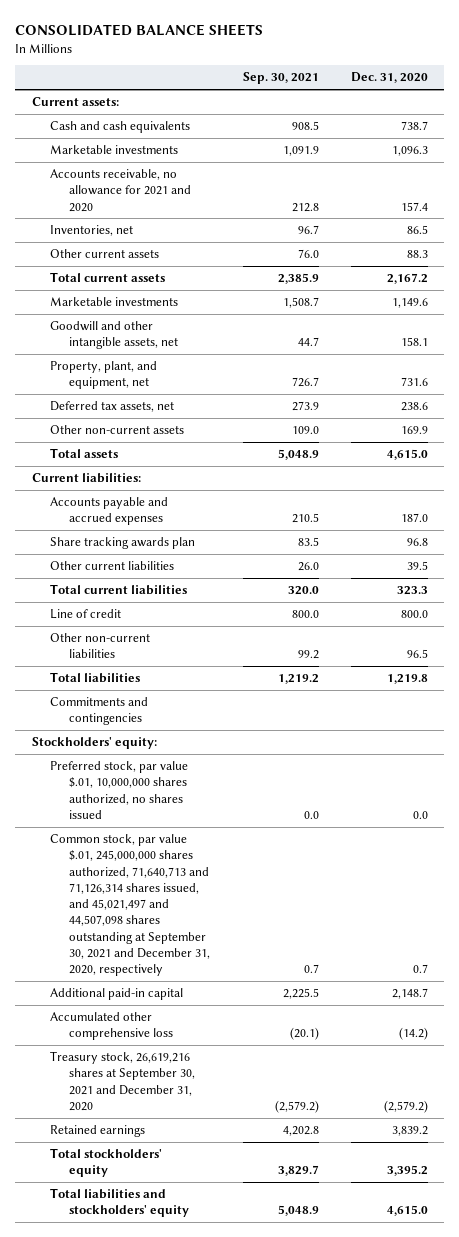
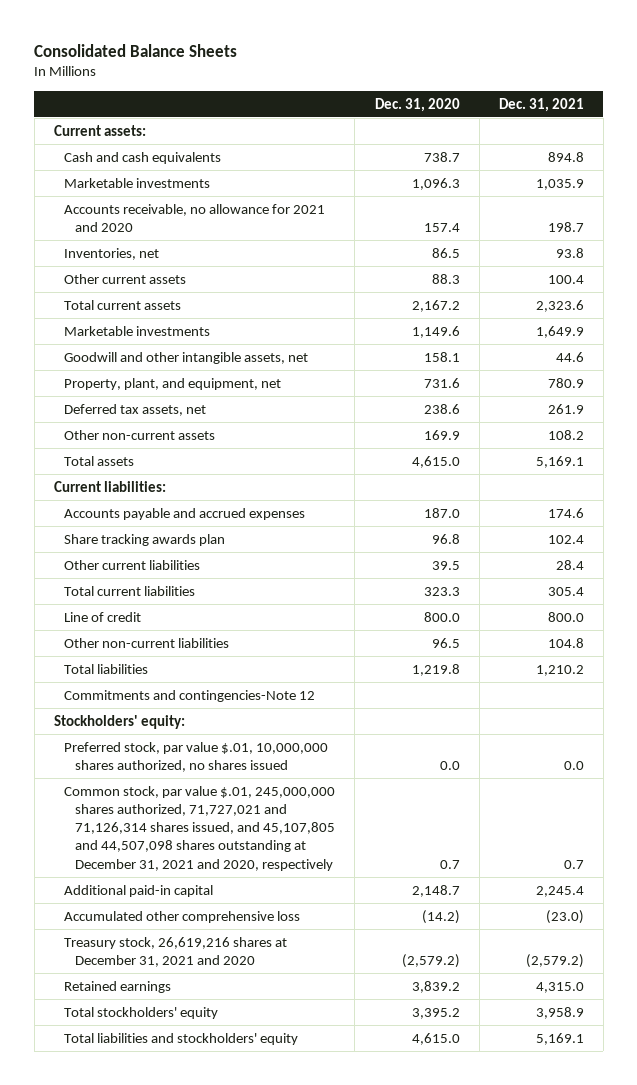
- CONSOLIDATED BALANCE SHEETS
+ Consolidated Balance Sheets
- | Sep. 30, 2021 | Dec. 31, 2020
+ | Dec. 31, 2020 | Dec. 31, 2021
- Commitments and contingencies
+ Commitments and contingencies-Note 12
- Common stock, par value $.01, 245,000,000 shares authorized, 71,640,713 and 71,126,314 shares issued, and 45,021,497 and 44,507,098 shares outstanding at September 30, 2021 and December 31, 2020, respectively | 0.7 | 0.7
+ Common stock, par value $.01, 245,000,000 shares authorized, 71,727,021 and 71,126,314 shares issued, and 45,107,805 and 44,507,098 shares outstanding at December 31, 2021 and 2020, respectively | 0.7 | 0.7
- Treasury stock, 26,619,216 shares at September 30, 2021 and December 31, 2020 | (2,579.2) | (2,579.2)
+ Treasury stock, 26,619,216 shares at December 31, 2021 and 2020 | (2,579.2) | (2,579.2)

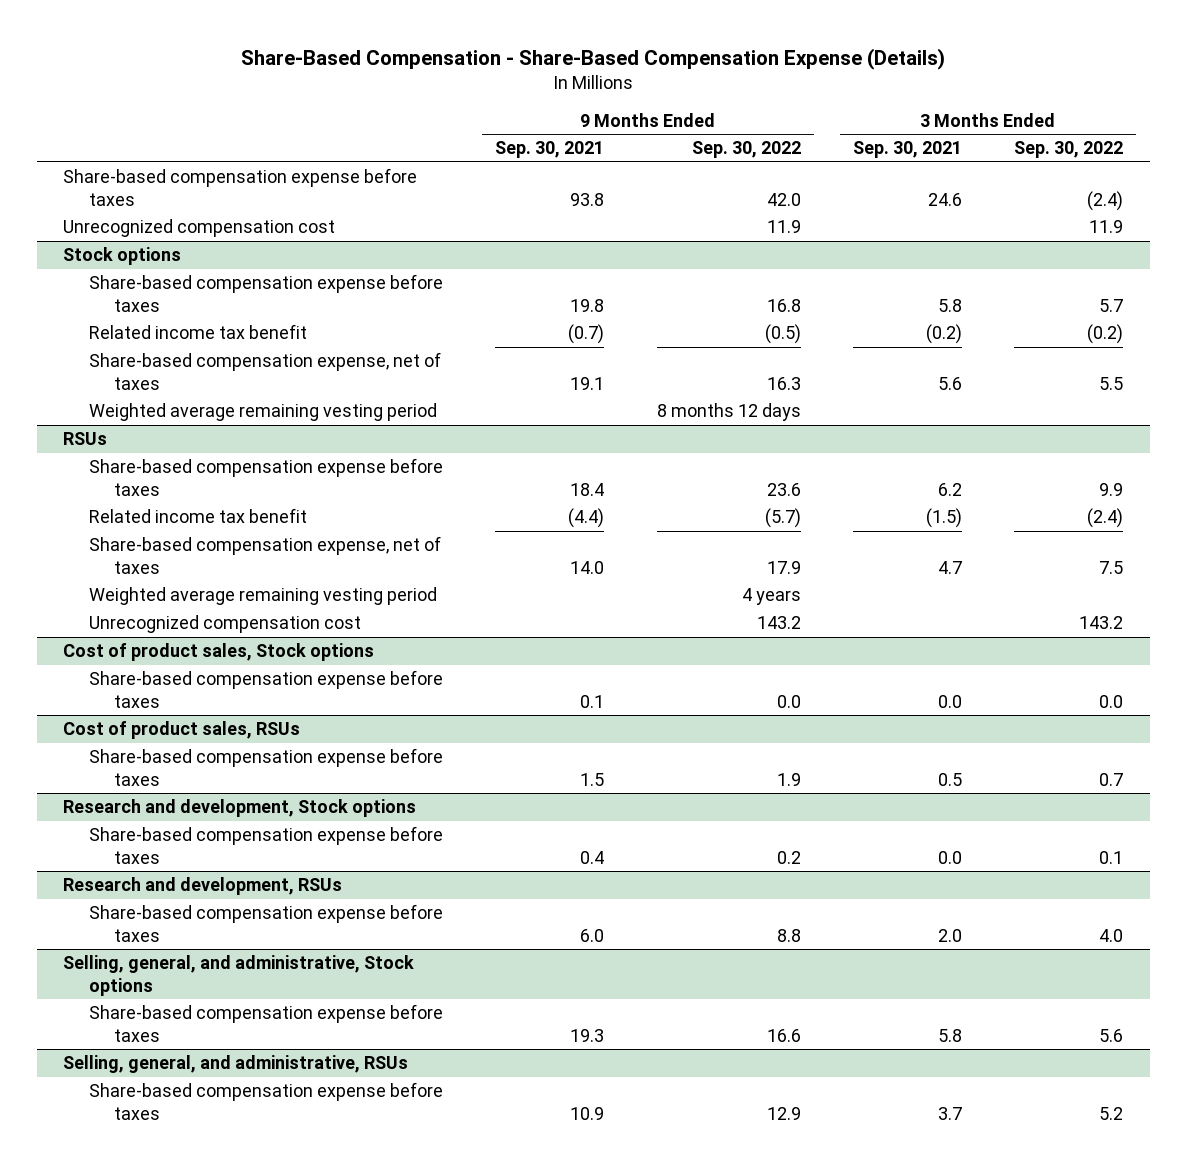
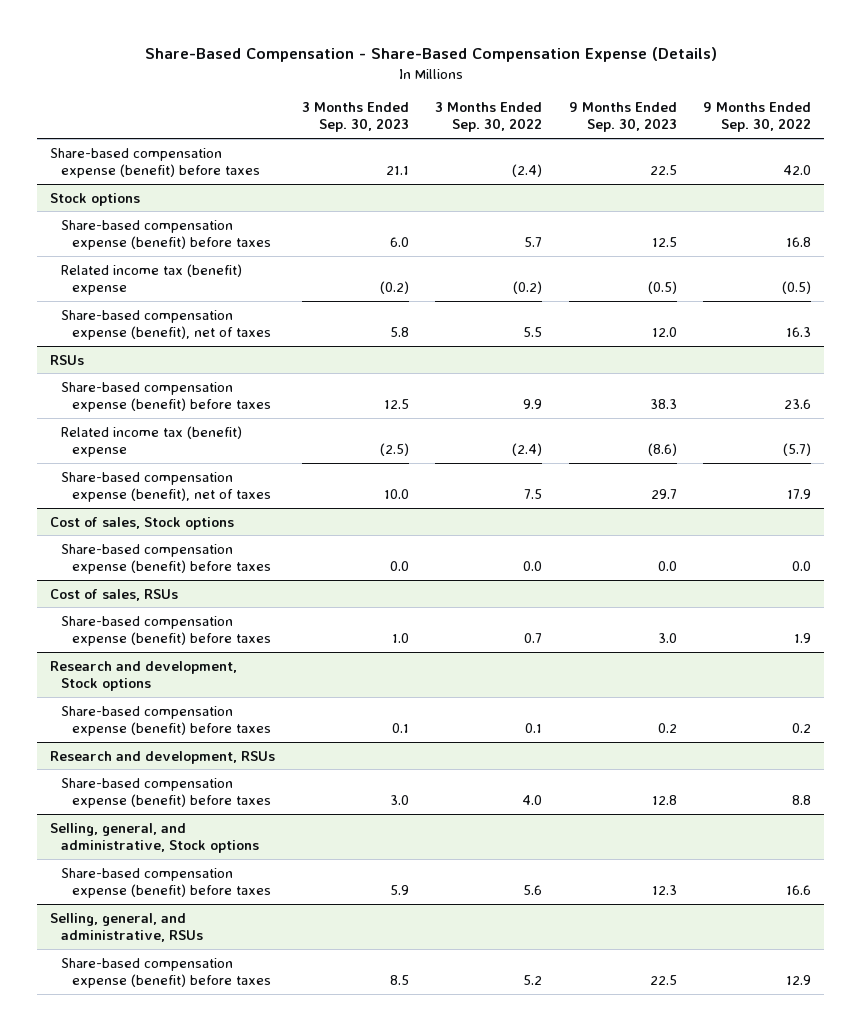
- | 9 Months Ended Sep. 30, 2021 | 9 Months Ended Sep. 30, 2022 | 3 Months Ended Sep. 30, 2021 | 3 Months Ended Sep. 30, 2022
+ | 3 Months Ended Sep. 30, 2023 | 3 Months Ended Sep. 30, 2022 | 9 Months Ended Sep. 30, 2023 | 9 Months Ended Sep. 30, 2022
- Share-based compensation expense before taxes | 93.8 | 42.0 | 24.6 | (2.4)
- Unrecognized compensation cost | | 11.9 | | 11.9
+ Share-based compensation expense (benefit) before taxes | 21.1 | (2.4) | 22.5 | 42.0
@ Stock options
- Share-based compensation expense before taxes | 19.8 | 16.8 | 5.8 | 5.7
- Related income tax benefit | (0.7) | (0.5) | (0.2) | (0.2)
- Share-based compensation expense, net of taxes | 19.1 | 16.3 | 5.6 | 5.5
- Weighted average remaining vesting period | | 8 months 12 days | |
+ Share-based compensation expense (benefit) before taxes | 6.0 | 5.7 | 12.5 | 16.8
+ Related income tax (benefit) expense | (0.2) | (0.2) | (0.5) | (0.5)
+ Share-based compensation expense (benefit), net of taxes | 5.8 | 5.5 | 12.0 | 16.3
@ RSUs
- Share-based compensation expense before taxes | 18.4 | 23.6 | 6.2 | 9.9
- Related income tax benefit | (4.4) | (5.7) | (1.5) | (2.4)
- Share-based compensation expense, net of taxes | 14.0 | 17.9 | 4.7 | 7.5
- Weighted average remaining vesting period | | 4 years | |
- Unrecognized compensation cost | | 143.2 | | 143.2
- Cost of product sales, Stock options
- Share-based compensation expense before taxes | 0.1 | 0.0 | 0.0 | 0.0
- Cost of product sales, RSUs
- Share-based compensation expense before taxes | 1.5 | 1.9 | 0.5 | 0.7
@ RSUs
+ Share-based compensation expense (benefit) before taxes | 12.5 | 9.9 | 38.3 | 23.6
+ Related income tax (benefit) expense | (2.5) | (2.4) | (8.6) | (5.7)
+ Share-based compensation expense (benefit), net of taxes | 10.0 | 7.5 | 29.7 | 17.9
+ Cost of sales, Stock options
+ Share-based compensation expense (benefit) before taxes | 0.0 | 0.0 | 0.0 | 0.0
+ Cost of sales, RSUs
+ Share-based compensation expense (benefit) before taxes | 1.0 | 0.7 | 3.0 | 1.9
@ Research and development, Stock options
- Share-based compensation expense before taxes | 0.4 | 0.2 | 0.0 | 0.1
+ Share-based compensation expense (benefit) before taxes | 0.1 | 0.1 | 0.2 | 0.2
@ Research and development, RSUs
- Share-based compensation expense before taxes | 6.0 | 8.8 | 2.0 | 4.0
+ Share-based compensation expense (benefit) before taxes | 3.0 | 4.0 | 12.8 | 8.8
@ Selling, general, and administrative, Stock options
- Share-based compensation expense before taxes | 19.3 | 16.6 | 5.8 | 5.6
+ Share-based compensation expense (benefit) before taxes | 5.9 | 5.6 | 12.3 | 16.6
@ Selling, general, and administrative, RSUs
- Share-based compensation expense before taxes | 10.9 | 12.9 | 3.7 | 5.2
+ Share-based compensation expense (benefit) before taxes | 8.5 | 5.2 | 22.5 | 12.9

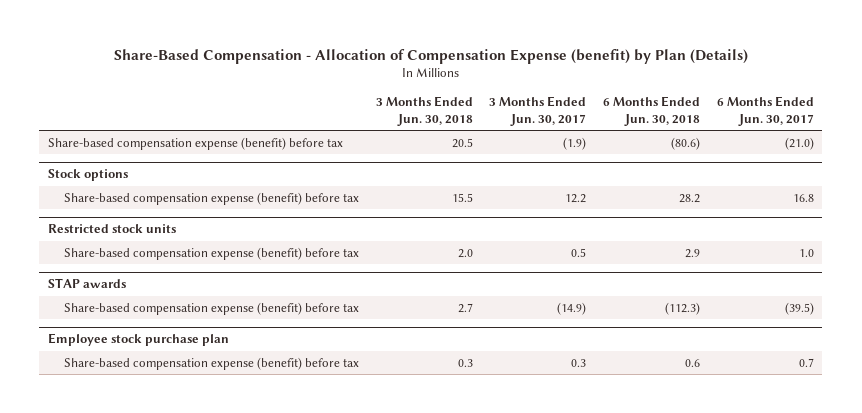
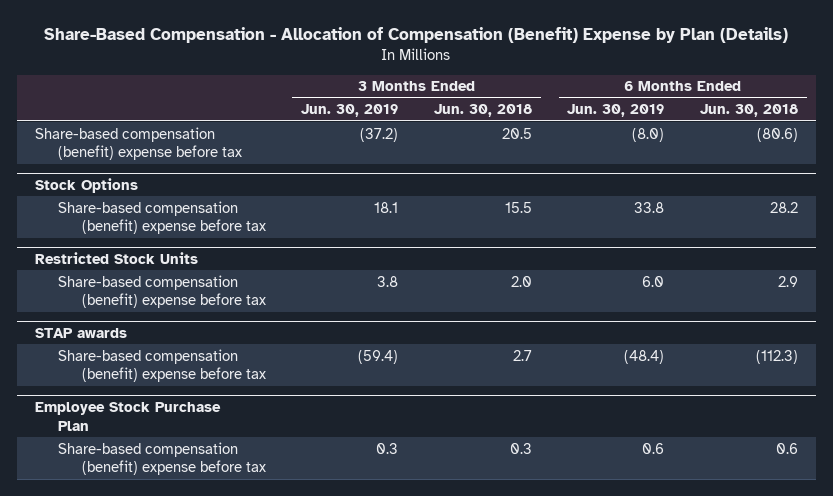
- Share-Based Compensation - Allocation of Compensation Expense (benefit) by Plan (Details)
+ Share-Based Compensation - Allocation of Compensation (Benefit) Expense by Plan (Details)
- | 3 Months Ended Jun. 30, 2018 | 3 Months Ended Jun. 30, 2017 | 6 Months Ended Jun. 30, 2018 | 6 Months Ended Jun. 30, 2017
+ | 3 Months Ended Jun. 30, 2019 | 3 Months Ended Jun. 30, 2018 | 6 Months Ended Jun. 30, 2019 | 6 Months Ended Jun. 30, 2018
- Share-based compensation expense (benefit) before tax | 20.5 | (1.9) | (80.6) | (21.0)
- Stock options
- Share-based compensation expense (benefit) before tax | 15.5 | 12.2 | 28.2 | 16.8
- Restricted stock units
- Share-based compensation expense (benefit) before tax | 2.0 | 0.5 | 2.9 | 1.0
+ Share-based compensation (benefit) expense before tax | (37.2) | 20.5 | (8.0) | (80.6)
+ Stock Options
+ Share-based compensation (benefit) expense before tax | 18.1 | 15.5 | 33.8 | 28.2
+ Restricted Stock Units
+ Share-based compensation (benefit) expense before tax | 3.8 | 2.0 | 6.0 | 2.9
@ STAP awards
- Share-based compensation expense (benefit) before tax | 2.7 | (14.9) | (112.3) | (39.5)
- Employee stock purchase plan
- Share-based compensation expense (benefit) before tax | 0.3 | 0.3 | 0.6 | 0.7
@ STAP awards
+ Share-based compensation (benefit) expense before tax | (59.4) | 2.7 | (48.4) | (112.3)
+ Employee Stock Purchase Plan
+ Share-based compensation (benefit) expense before tax | 0.3 | 0.3 | 0.6 | 0.6

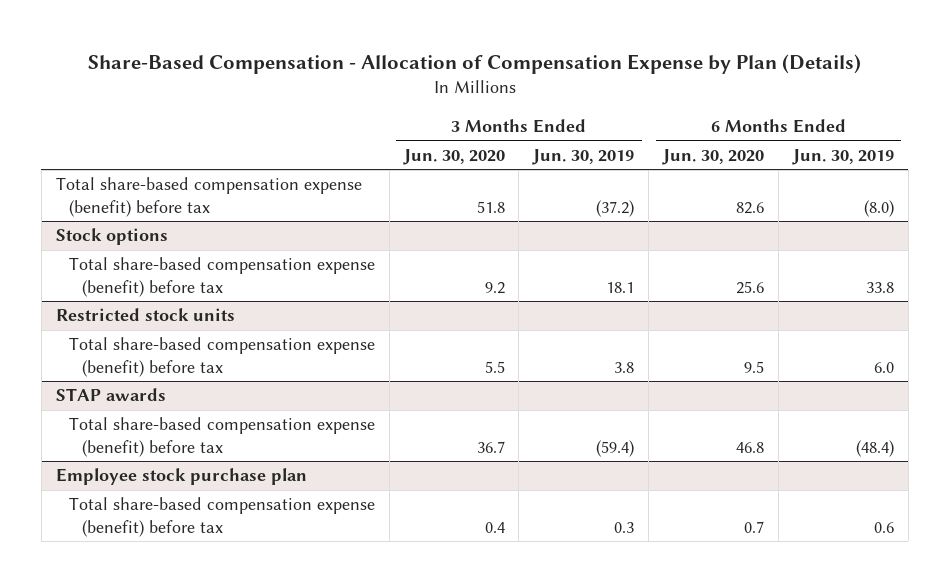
- Share-Based Compensation - Allocation of Compensation (Benefit) Expense by Plan (Details)
+ Share-Based Compensation - Allocation of Compensation Expense by Plan (Details)
- | 3 Months Ended Jun. 30, 2019 | 3 Months Ended Jun. 30, 2018 | 6 Months Ended Jun. 30, 2019 | 6 Months Ended Jun. 30, 2018
+ | 3 Months Ended Jun. 30, 2020 | 3 Months Ended Jun. 30, 2019 | 6 Months Ended Jun. 30, 2020 | 6 Months Ended Jun. 30, 2019
- Share-based compensation (benefit) expense before tax | (37.2) | 20.5 | (8.0) | (80.6)
- Stock Options
- Share-based compensation (benefit) expense before tax | 18.1 | 15.5 | 33.8 | 28.2
- Restricted Stock Units
- Share-based compensation (benefit) expense before tax | 3.8 | 2.0 | 6.0 | 2.9
+ Total share-based compensation expense (benefit) before tax | 51.8 | (37.2) | 82.6 | (8.0)
+ Stock options
+ Total share-based compensation expense (benefit) before tax | 9.2 | 18.1 | 25.6 | 33.8
+ Restricted stock units
+ Total share-based compensation expense (benefit) before tax | 5.5 | 3.8 | 9.5 | 6.0
@ STAP awards
- Share-based compensation (benefit) expense before tax | (59.4) | 2.7 | (48.4) | (112.3)
- Employee Stock Purchase Plan
- Share-based compensation (benefit) expense before tax | 0.3 | 0.3 | 0.6 | 0.6
@ STAP awards
+ Total share-based compensation expense (benefit) before tax | 36.7 | (59.4) | 46.8 | (48.4)
+ Employee stock purchase plan
+ Total share-based compensation expense (benefit) before tax | 0.4 | 0.3 | 0.7 | 0.6

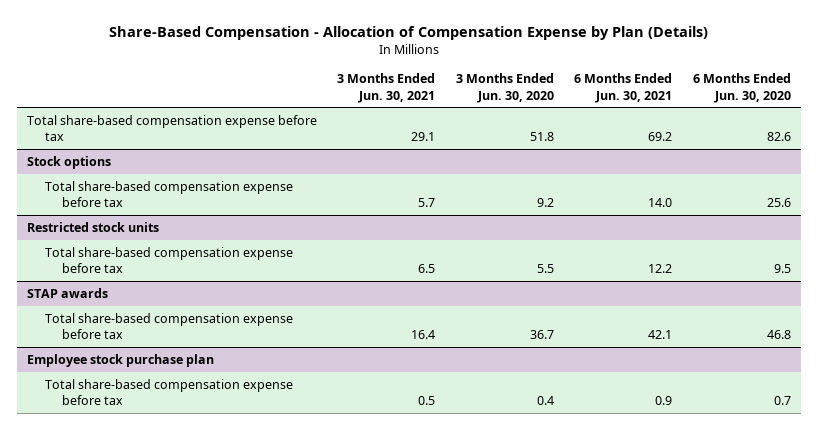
- | 3 Months Ended Jun. 30, 2020 | 3 Months Ended Jun. 30, 2019 | 6 Months Ended Jun. 30, 2020 | 6 Months Ended Jun. 30, 2019
+ | 3 Months Ended Jun. 30, 2021 | 3 Months Ended Jun. 30, 2020 | 6 Months Ended Jun. 30, 2021 | 6 Months Ended Jun. 30, 2020
- Total share-based compensation expense (benefit) before tax | 51.8 | (37.2) | 82.6 | (8.0)
+ Total share-based compensation expense before tax | 29.1 | 51.8 | 69.2 | 82.6
@ Stock options
- Total share-based compensation expense (benefit) before tax | 9.2 | 18.1 | 25.6 | 33.8
+ Total share-based compensation expense before tax | 5.7 | 9.2 | 14.0 | 25.6
@ Restricted stock units
- Total share-based compensation expense (benefit) before tax | 5.5 | 3.8 | 9.5 | 6.0
+ Total share-based compensation expense before tax | 6.5 | 5.5 | 12.2 | 9.5
@ STAP awards
- Total share-based compensation expense (benefit) before tax | 36.7 | (59.4) | 46.8 | (48.4)
+ Total share-based compensation expense before tax | 16.4 | 36.7 | 42.1 | 46.8
@ Employee stock purchase plan
- Total share-based compensation expense (benefit) before tax | 0.4 | 0.3 | 0.7 | 0.6
+ Total share-based compensation expense before tax | 0.5 | 0.4 | 0.9 | 0.7

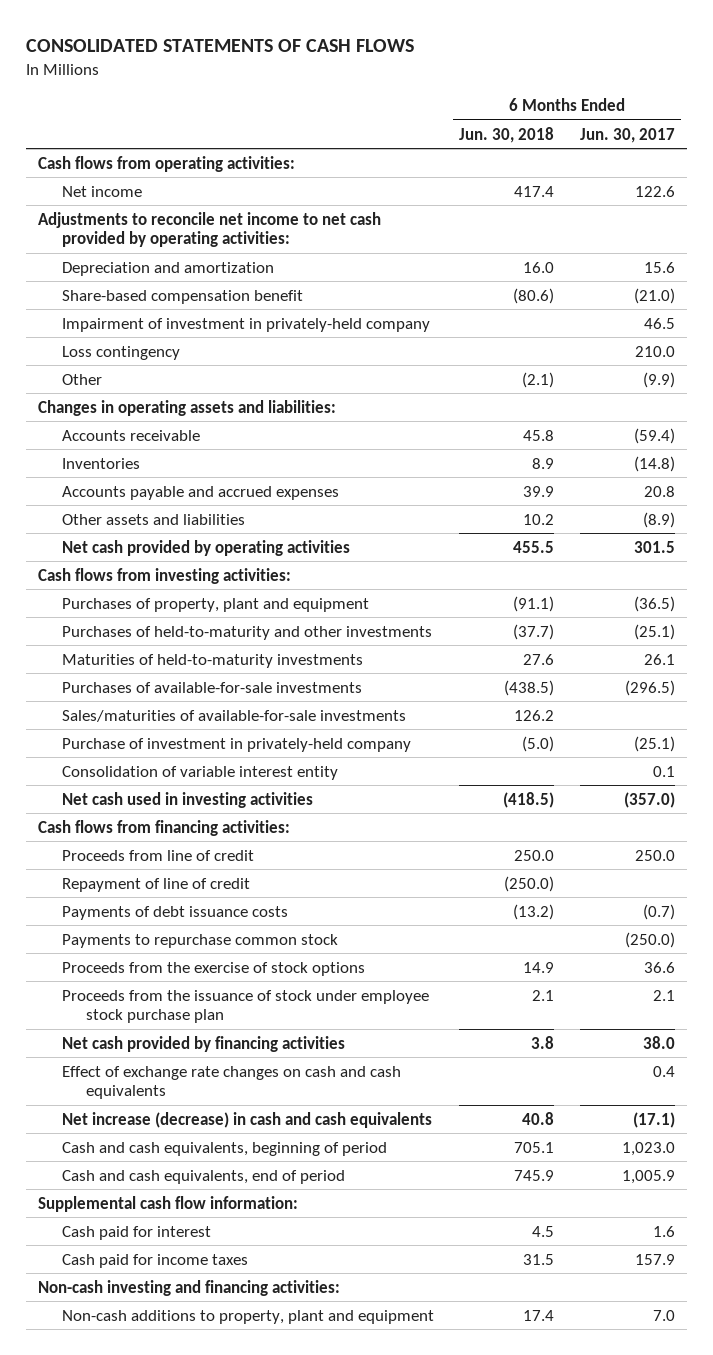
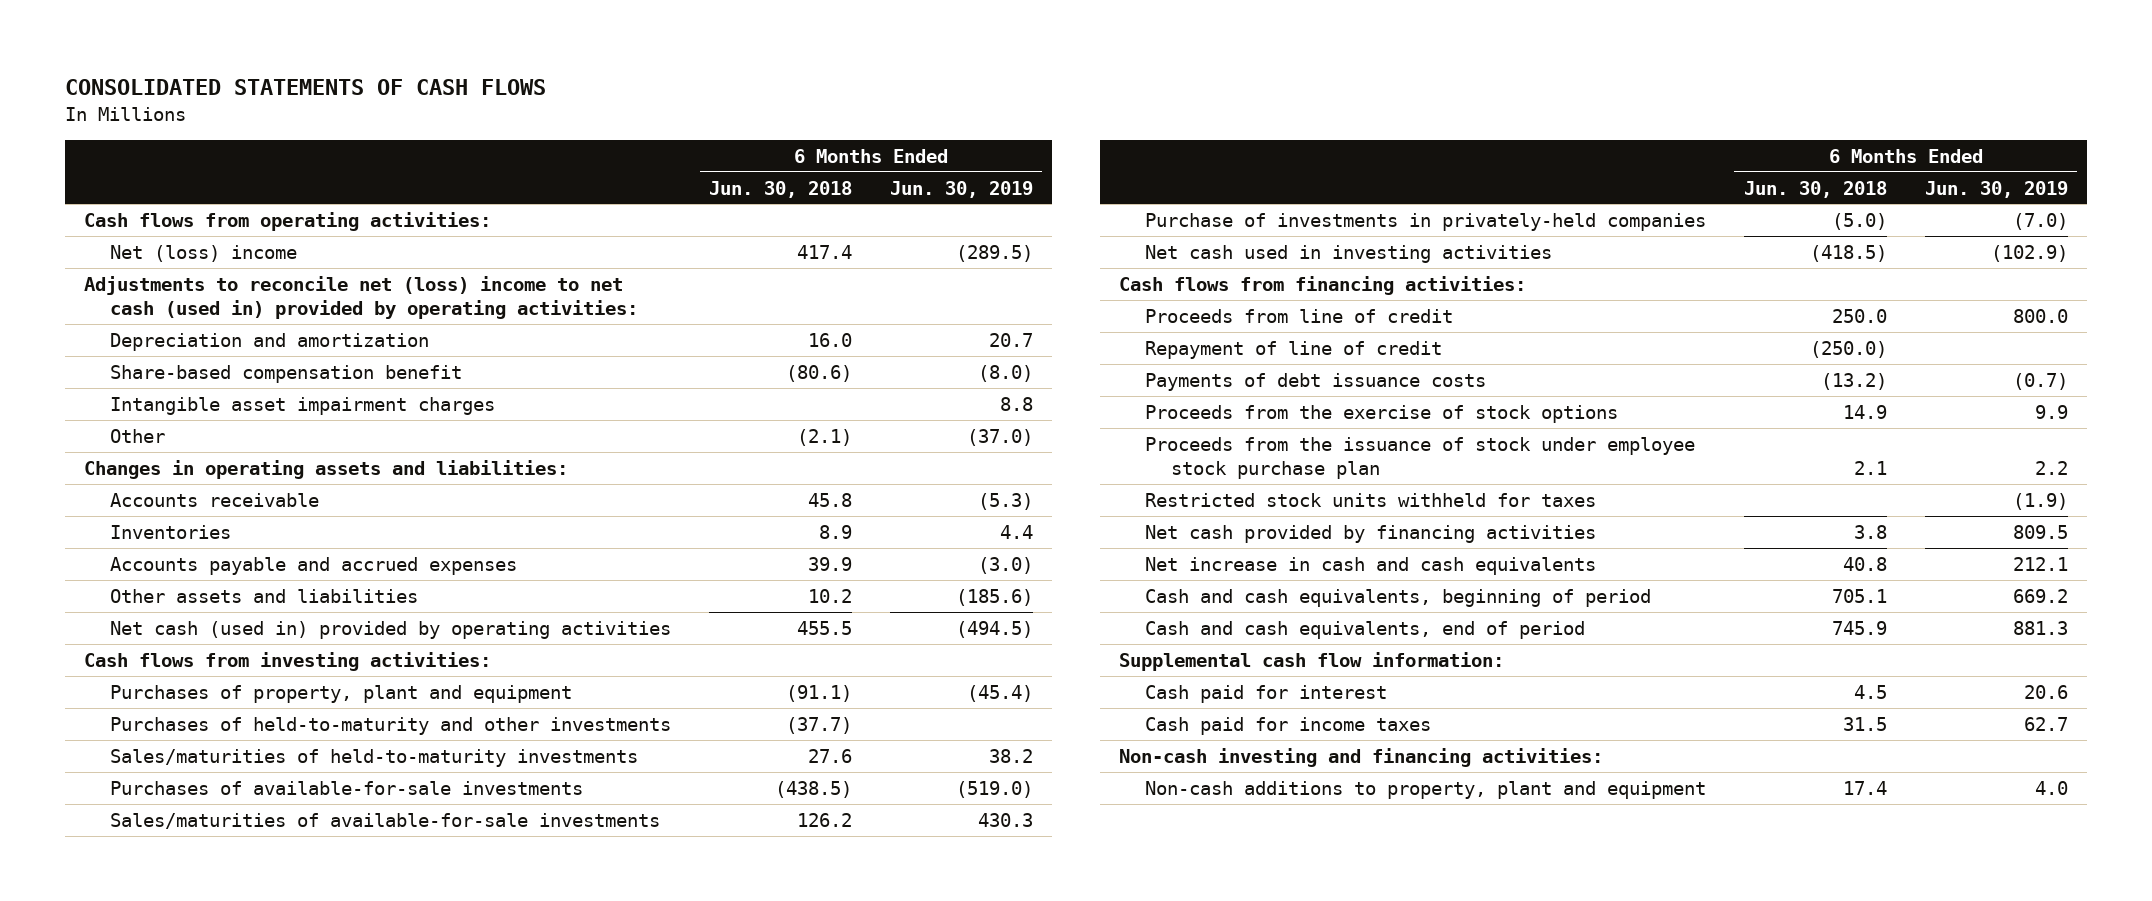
- | 6 Months Ended Jun. 30, 2018 | 6 Months Ended Jun. 30, 2017
+ | 6 Months Ended Jun. 30, 2018 | 6 Months Ended Jun. 30, 2019
- Net income | 417.4 | 122.6
- Adjustments to reconcile net income to net cash provided by operating activities:
+ Net (loss) income | 417.4 | (289.5)
+ Adjustments to reconcile net (loss) income to net cash (used in) provided by operating activities:
- Impairment of investment in privately-held company | | 46.5
- Loss contingency | | 210.0
+ Intangible asset impairment charges | | 8.8
- Net cash provided by operating activities | 455.5 | 301.5
+ Net cash (used in) provided by operating activities | 455.5 | (494.5)
- Maturities of held-to-maturity investments | 27.6 | 26.1
+ Sales/maturities of held-to-maturity investments | 27.6 | 38.2
- Purchase of investment in privately-held company | (5.0) | (25.1)
- Consolidation of variable interest entity | | 0.1
+ Purchase of investments in privately-held companies | (5.0) | (7.0)
- Payments to repurchase common stock | | (250.0)
+ Restricted stock units withheld for taxes | | (1.9)
- Effect of exchange rate changes on cash and cash equivalents | | 0.4
- Net increase (decrease) in cash and cash equivalents | 40.8 | (17.1)
+ Net increase in cash and cash equivalents | 40.8 | 212.1

